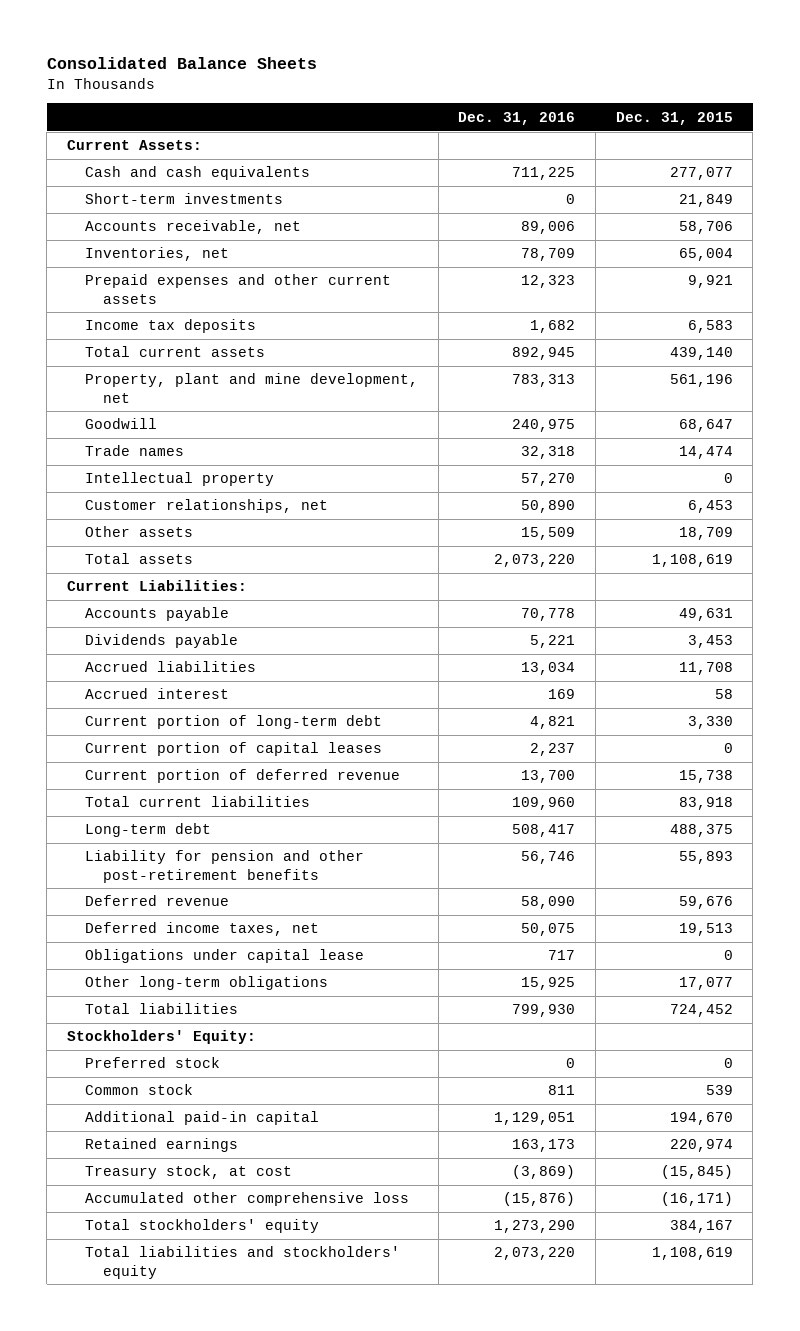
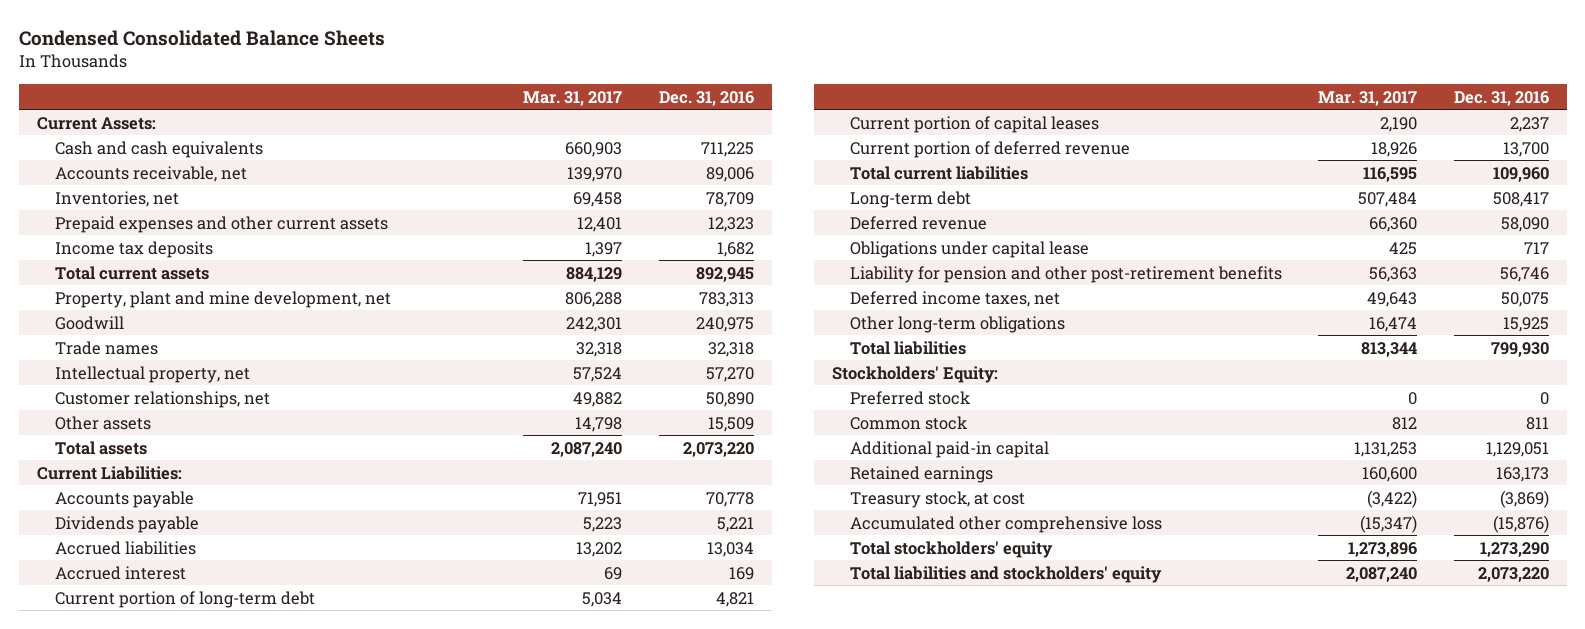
- Consolidated Balance Sheets
+ Condensed Consolidated Balance Sheets
- | Dec. 31, 2016 | Dec. 31, 2015
+ | Mar. 31, 2017 | Dec. 31, 2016
- Short-term investments | 0 | 21,849
- Intellectual property | 57,270 | 0
+ Intellectual property, net | 57,524 | 57,270
moved down: Liability for pension and other post-retirement benefits | 56,363 | 56,746
moved down: Deferred income taxes, net | 49,643 | 50,075

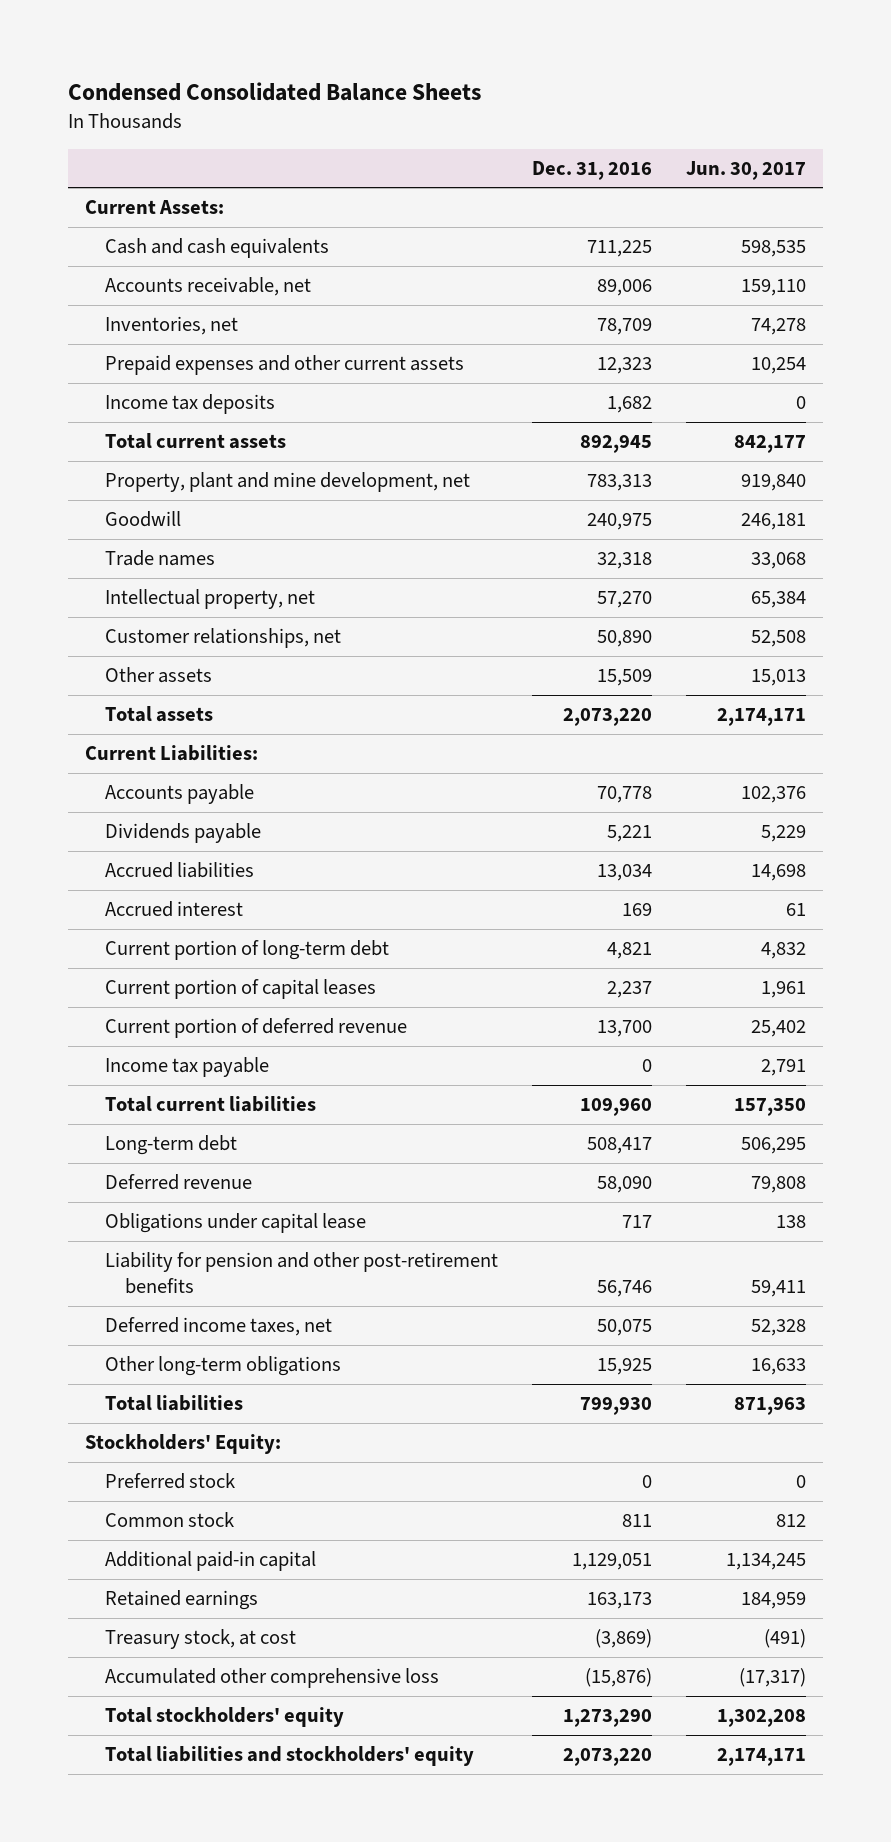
- | Mar. 31, 2017 | Dec. 31, 2016
+ | Dec. 31, 2016 | Jun. 30, 2017
+ Income tax payable | 0 | 2,791

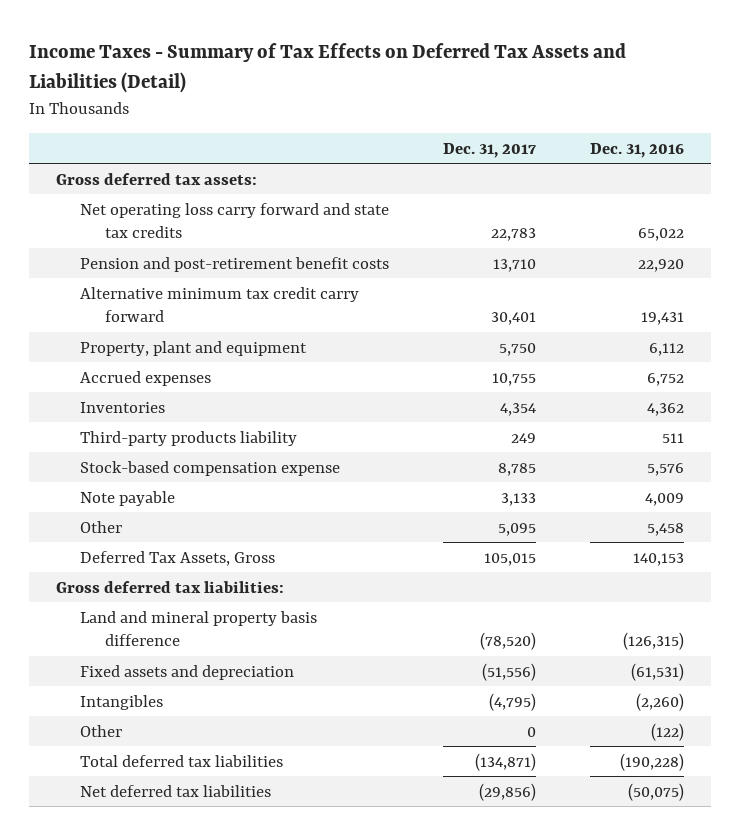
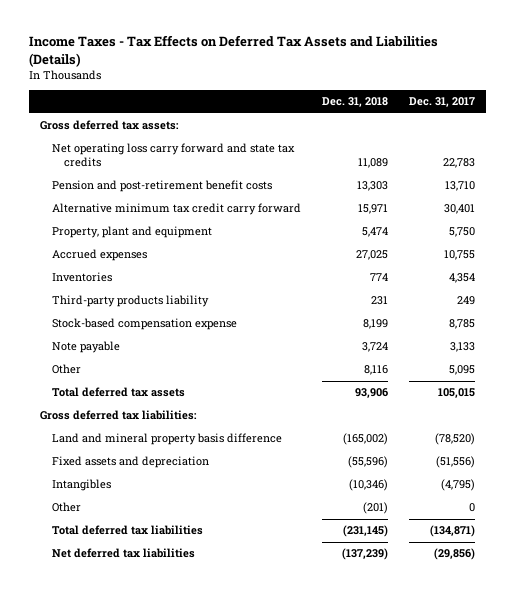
- Income Taxes - Summary of Tax Effects on Deferred Tax Assets and Liabilities (Detail)
+ Income Taxes - Tax Effects on Deferred Tax Assets and Liabilities (Details)
- | Dec. 31, 2017 | Dec. 31, 2016
+ | Dec. 31, 2018 | Dec. 31, 2017
- Deferred Tax Assets, Gross | 105,015 | 140,153
+ Total deferred tax assets | 93,906 | 105,015

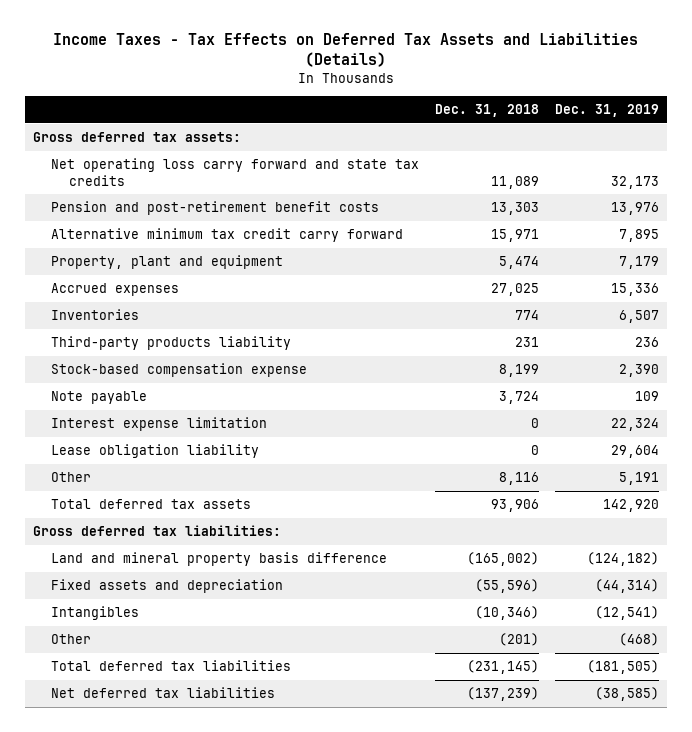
- | Dec. 31, 2018 | Dec. 31, 2017
+ | Dec. 31, 2018 | Dec. 31, 2019
+ Interest expense limitation | 0 | 22,324
+ Lease obligation liability | 0 | 29,604

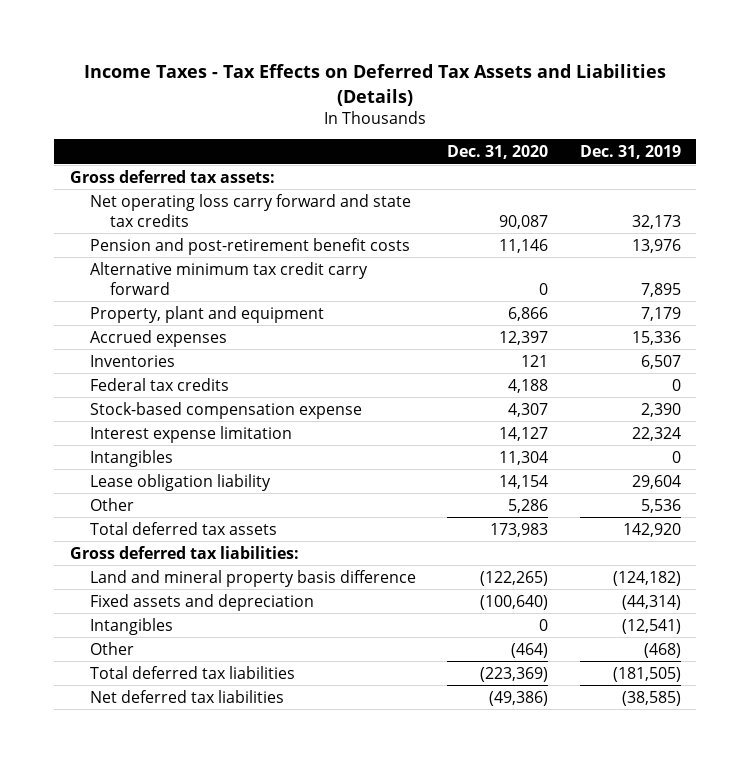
- | Dec. 31, 2018 | Dec. 31, 2019
+ | Dec. 31, 2020 | Dec. 31, 2019
- Third-party products liability | 231 | 236
+ Federal tax credits | 4,188 | 0
- Note payable | 3,724 | 109
+ Intangibles | 11,304 | 0
- Other | 8,116 | 5,191
+ Other | 5,286 | 5,536

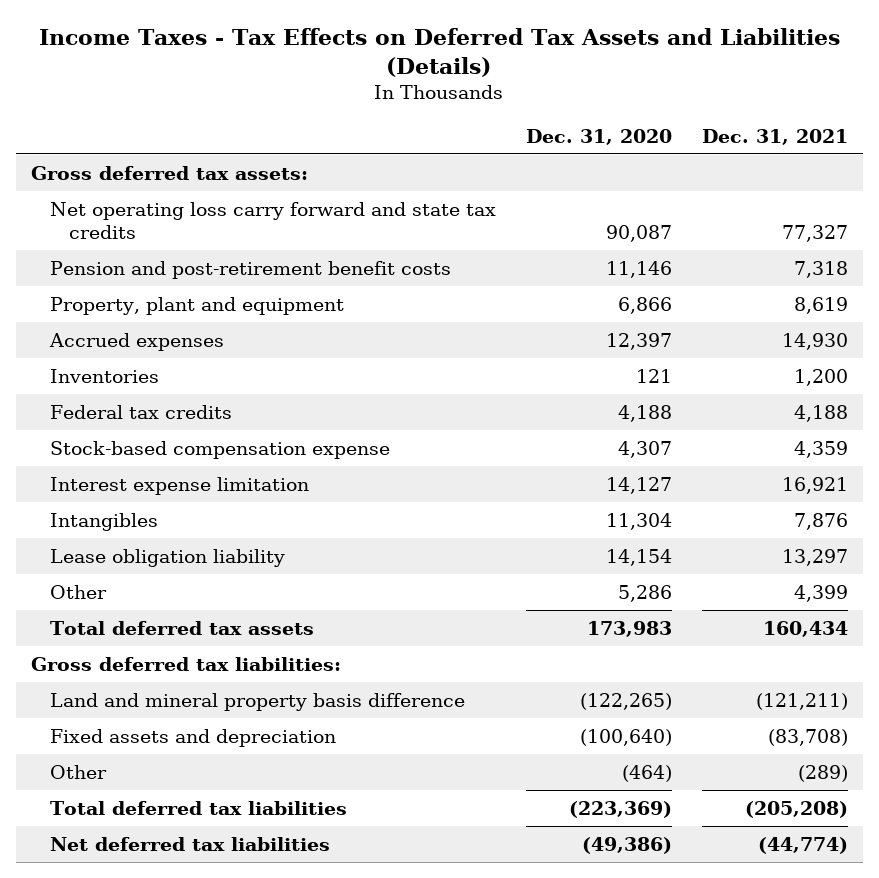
- | Dec. 31, 2020 | Dec. 31, 2019
+ | Dec. 31, 2020 | Dec. 31, 2021
- Alternative minimum tax credit carry forward | 0 | 7,895
- Intangibles | 0 | (12,541)

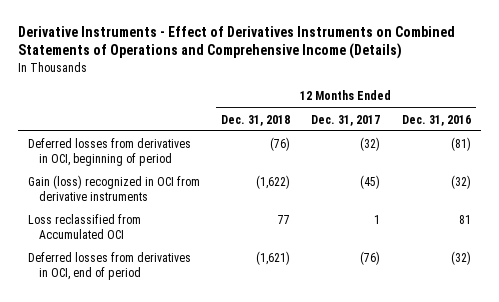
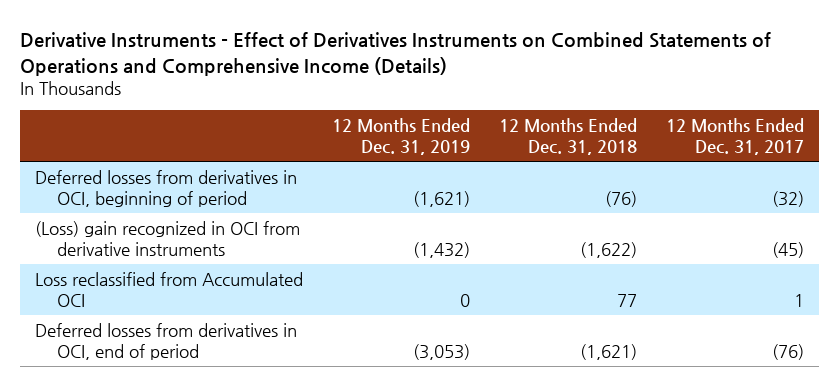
- | 12 Months Ended Dec. 31, 2018 | 12 Months Ended Dec. 31, 2017 | 12 Months Ended Dec. 31, 2016
+ | 12 Months Ended Dec. 31, 2019 | 12 Months Ended Dec. 31, 2018 | 12 Months Ended Dec. 31, 2017
- Gain (loss) recognized in OCI from derivative instruments | (1,622) | (45) | (32)
+ (Loss) gain recognized in OCI from derivative instruments | (1,432) | (1,622) | (45)

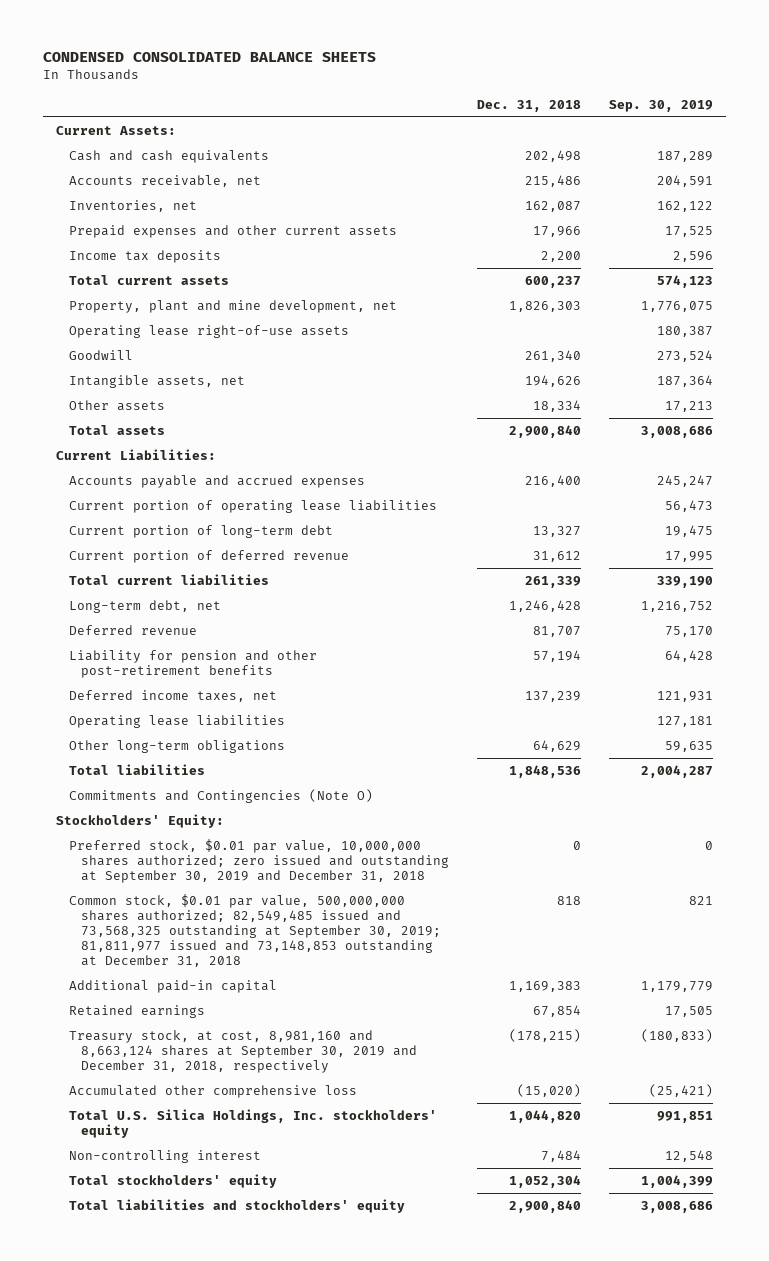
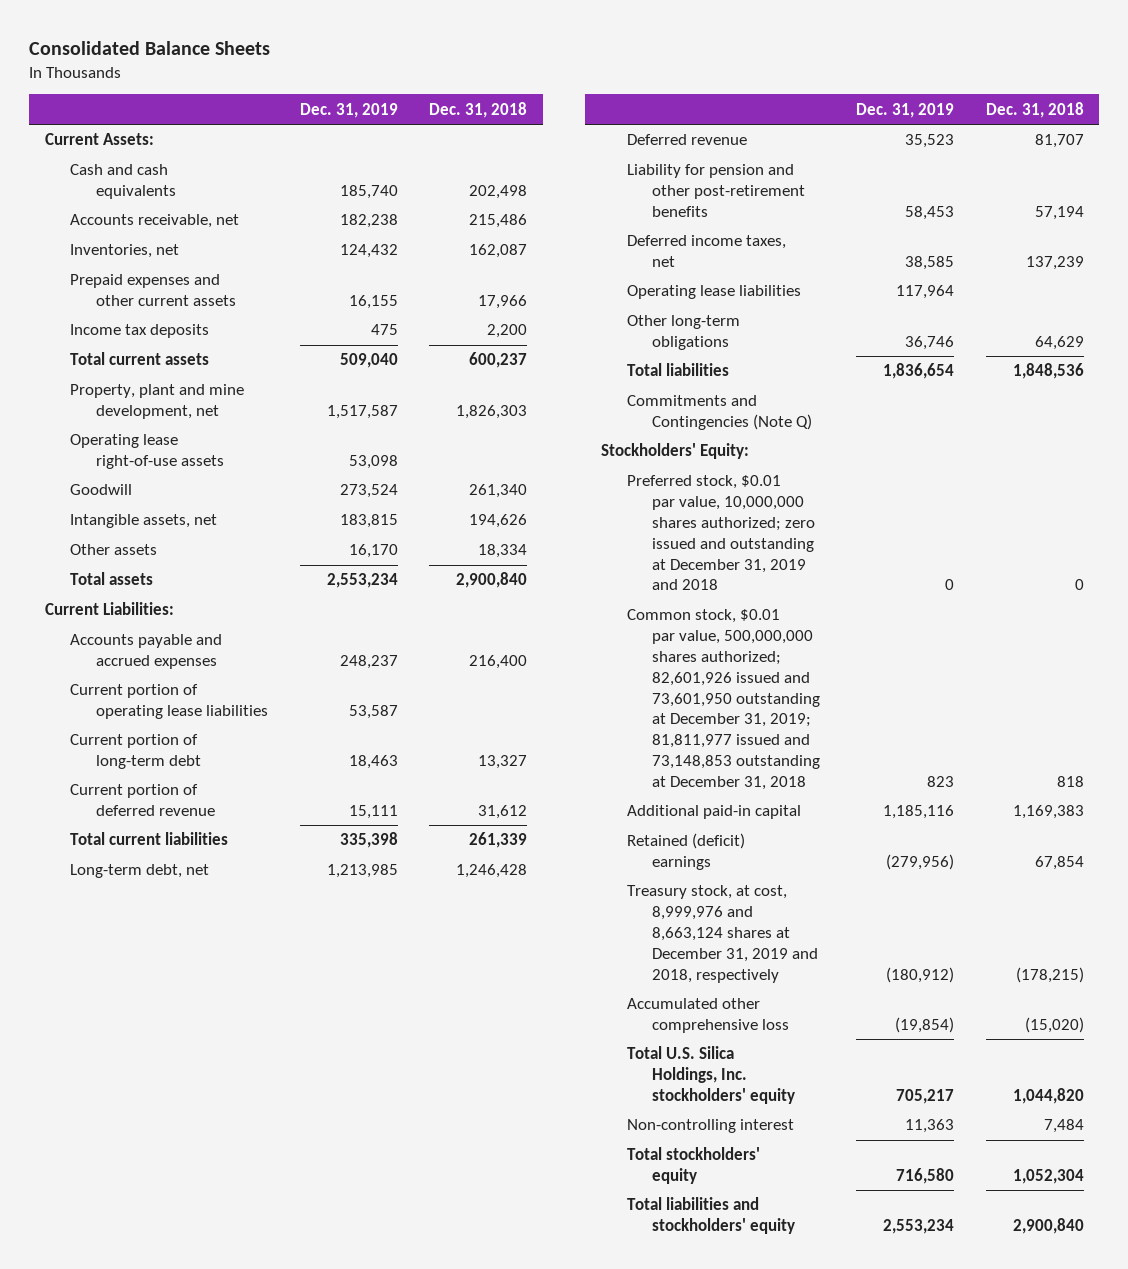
- CONDENSED CONSOLIDATED BALANCE SHEETS
+ Consolidated Balance Sheets
- | Dec. 31, 2018 | Sep. 30, 2019
+ | Dec. 31, 2019 | Dec. 31, 2018
- Commitments and Contingencies (Note O)
+ Commitments and Contingencies (Note Q)
- Preferred stock, $0.01 par value, 10,000,000 shares authorized; zero issued and outstanding at September 30, 2019 and December 31, 2018 | 0 | 0
- Common stock, $0.01 par value, 500,000,000 shares authorized; 82,549,485 issued and 73,568,325 outstanding at September 30, 2019; 81,811,977 issued and 73,148,853 outstanding at December 31, 2018 | 818 | 821
+ Preferred stock, $0.01 par value, 10,000,000 shares authorized; zero issued and outstanding at December 31, 2019 and 2018 | 0 | 0
+ Common stock, $0.01 par value, 500,000,000 shares authorized; 82,601,926 issued and 73,601,950 outstanding at December 31, 2019; 81,811,977 issued and 73,148,853 outstanding at December 31, 2018 | 823 | 818
- Retained earnings | 67,854 | 17,505
- Treasury stock, at cost, 8,981,160 and 8,663,124 shares at September 30, 2019 and December 31, 2018, respectively | (178,215) | (180,833)
+ Retained (deficit) earnings | (279,956) | 67,854
+ Treasury stock, at cost, 8,999,976 and 8,663,124 shares at December 31, 2019 and 2018, respectively | (180,912) | (178,215)

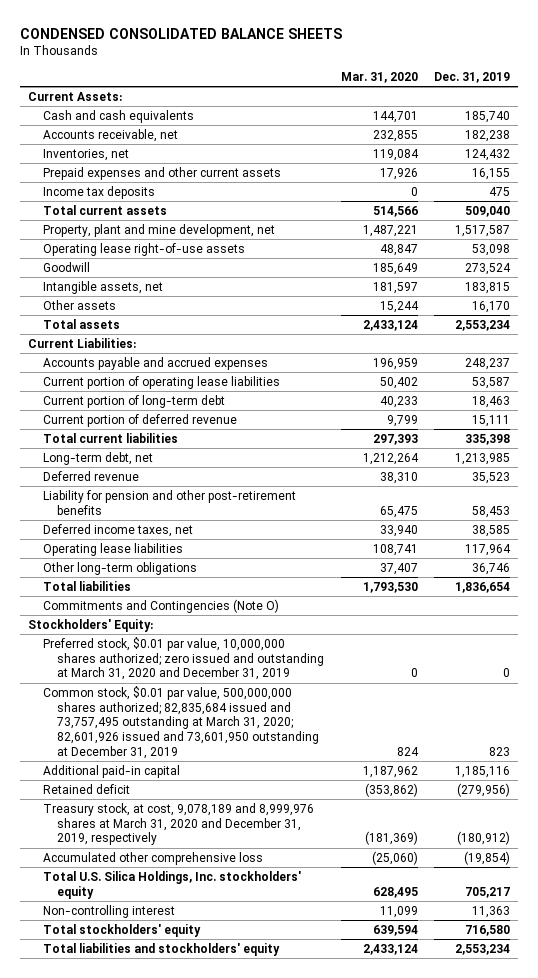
- Consolidated Balance Sheets
+ CONDENSED CONSOLIDATED BALANCE SHEETS
- | Dec. 31, 2019 | Dec. 31, 2018
+ | Mar. 31, 2020 | Dec. 31, 2019
- Commitments and Contingencies (Note Q)
+ Commitments and Contingencies (Note O)
- Preferred stock, $0.01 par value, 10,000,000 shares authorized; zero issued and outstanding at December 31, 2019 and 2018 | 0 | 0
- Common stock, $0.01 par value, 500,000,000 shares authorized; 82,601,926 issued and 73,601,950 outstanding at December 31, 2019; 81,811,977 issued and 73,148,853 outstanding at December 31, 2018 | 823 | 818
+ Preferred stock, $0.01 par value, 10,000,000 shares authorized; zero issued and outstanding at March 31, 2020 and December 31, 2019 | 0 | 0
+ Common stock, $0.01 par value, 500,000,000 shares authorized; 82,835,684 issued and 73,757,495 outstanding at March 31, 2020; 82,601,926 issued and 73,601,950 outstanding at December 31, 2019 | 824 | 823
- Retained (deficit) earnings | (279,956) | 67,854
- Treasury stock, at cost, 8,999,976 and 8,663,124 shares at December 31, 2019 and 2018, respectively | (180,912) | (178,215)
+ Retained deficit | (353,862) | (279,956)
+ Treasury stock, at cost, 9,078,189 and 8,999,976 shares at March 31, 2020 and December 31, 2019, respectively | (181,369) | (180,912)

